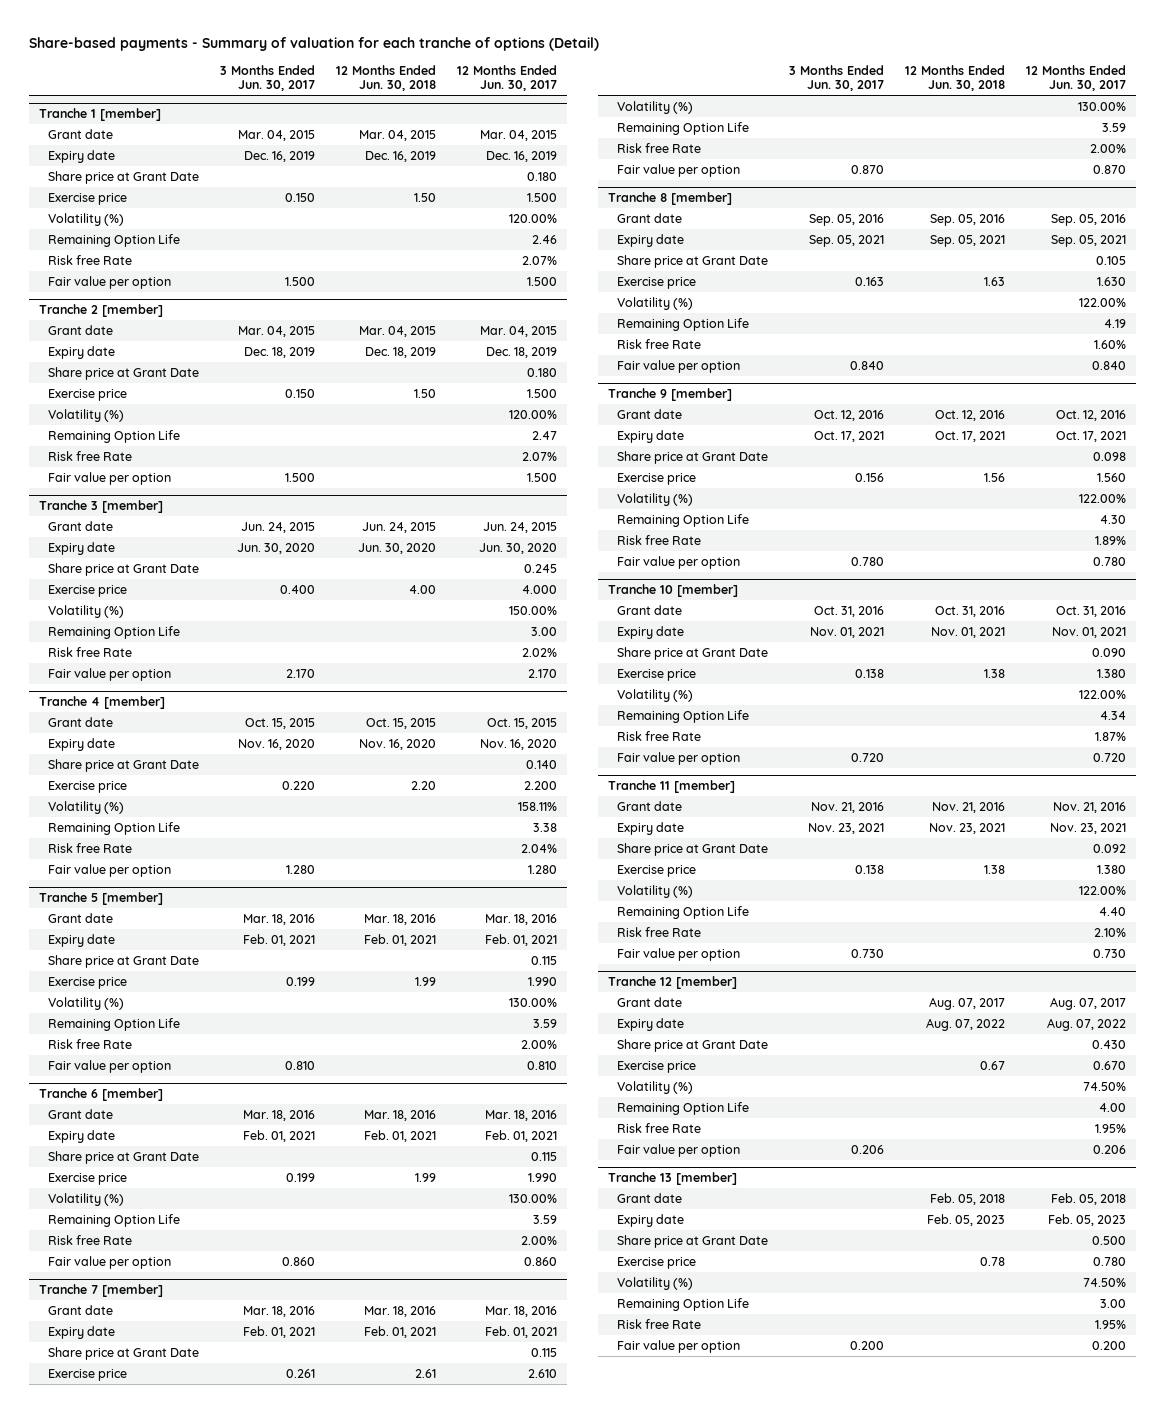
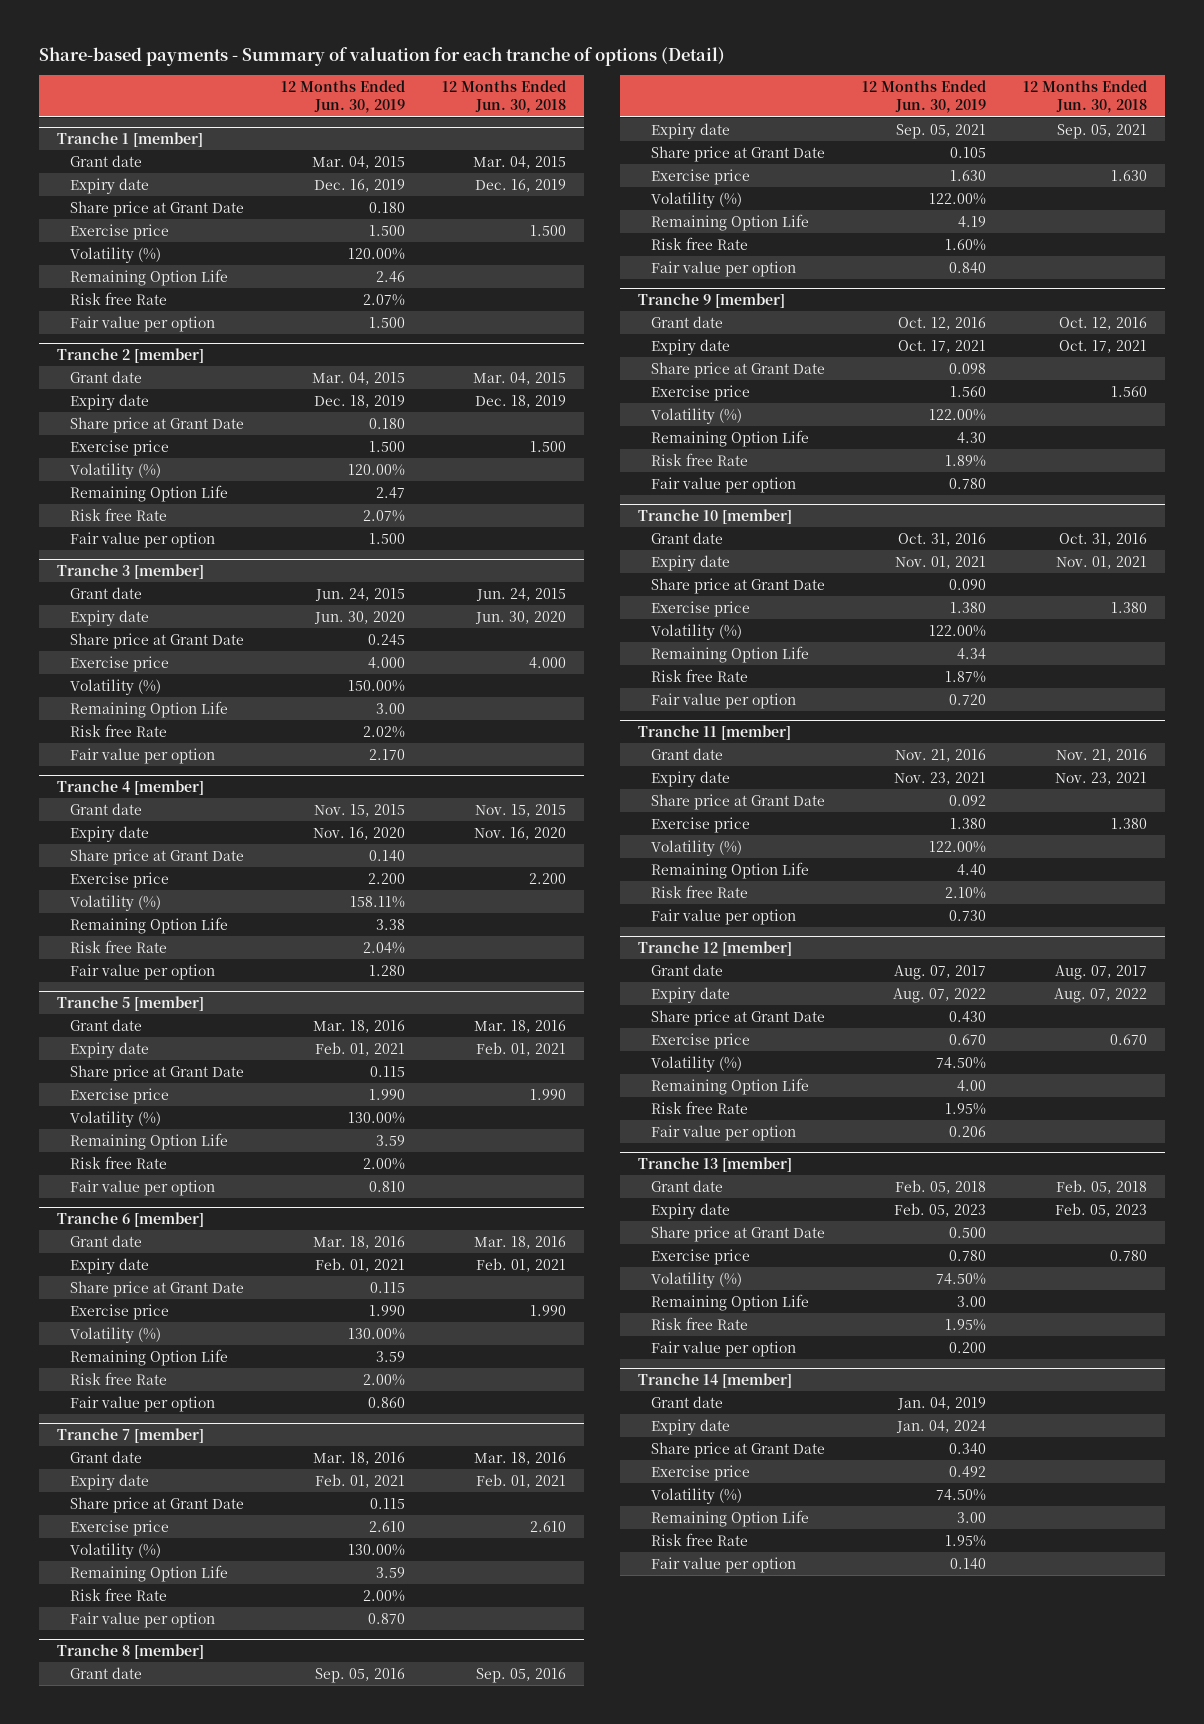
- | 3 Months Ended Jun. 30, 2017 | 12 Months Ended Jun. 30, 2018 | 12 Months Ended Jun. 30, 2017
+ | 12 Months Ended Jun. 30, 2019 | 12 Months Ended Jun. 30, 2018
@ Tranche 1 [member]
- Exercise price | 0.150 | 1.50 | 1.500
+ Exercise price | 1.500 | 1.500
@ Tranche 2 [member]
- Exercise price | 0.150 | 1.50 | 1.500
+ Exercise price | 1.500 | 1.500
@ Tranche 3 [member]
- Exercise price | 0.400 | 4.00 | 4.000
+ Exercise price | 4.000 | 4.000
@ Tranche 4 [member]
- Grant date | Oct. 15, 2015 | Oct. 15, 2015 | Oct. 15, 2015
+ Grant date | Nov. 15, 2015 | Nov. 15, 2015
- Exercise price | 0.220 | 2.20 | 2.200
+ Exercise price | 2.200 | 2.200
@ Tranche 5 [member]
- Exercise price | 0.199 | 1.99 | 1.990
+ Exercise price | 1.990 | 1.990
@ Tranche 6 [member]
- Exercise price | 0.199 | 1.99 | 1.990
+ Exercise price | 1.990 | 1.990
@ Tranche 7 [member]
- Exercise price | 0.261 | 2.61 | 2.610
+ Exercise price | 2.610 | 2.610
@ Tranche 8 [member]
- Exercise price | 0.163 | 1.63 | 1.630
+ Exercise price | 1.630 | 1.630
@ Tranche 9 [member]
- Exercise price | 0.156 | 1.56 | 1.560
+ Exercise price | 1.560 | 1.560
@ Tranche 10 [member]
- Exercise price | 0.138 | 1.38 | 1.380
+ Exercise price | 1.380 | 1.380
@ Tranche 11 [member]
- Exercise price | 0.138 | 1.38 | 1.380
+ Exercise price | 1.380 | 1.380
@ Tranche 12 [member]
- Exercise price | | 0.67 | 0.670
+ Exercise price | 0.670 | 0.670
@ Tranche 13 [member]
- Exercise price | | 0.78 | 0.780
+ Exercise price | 0.780 | 0.780
+ Tranche 14 [member]
+ Grant date | Jan. 04, 2019 |
+ Expiry date | Jan. 04, 2024 |
+ Share price at Grant Date | 0.340 |
+ Exercise price | 0.492 |
+ Volatility (%) | 74.50% |
+ Remaining Option Life | 3.00 |
+ Risk free Rate | 1.95% |
+ Fair value per option | 0.140 |

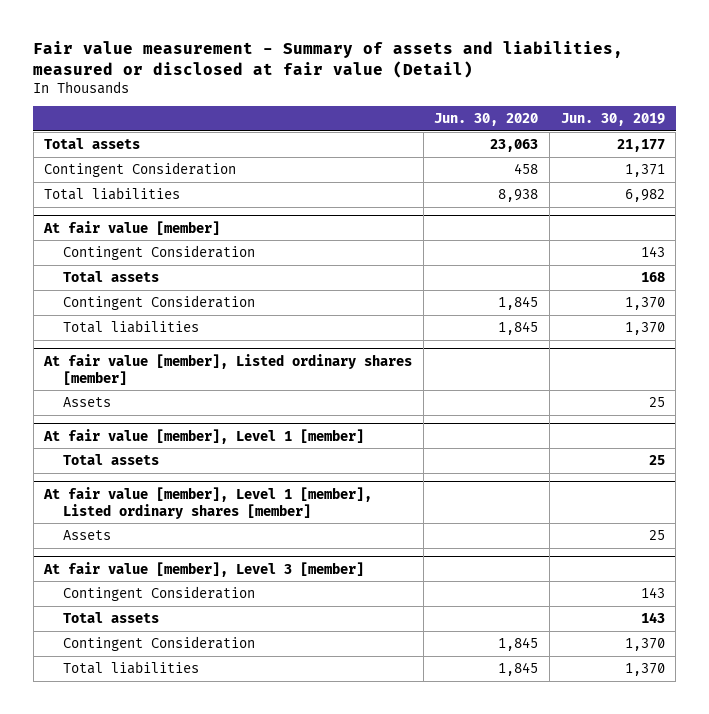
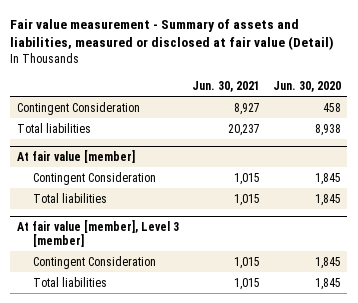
- | Jun. 30, 2020 | Jun. 30, 2019
+ | Jun. 30, 2021 | Jun. 30, 2020
- Total assets | 23,063 | 21,177
@ At fair value [member]
- Contingent Consideration | | 143
- Total assets | | 168
- At fair value [member], Listed ordinary shares [member]
- Assets | | 25
- At fair value [member], Level 1 [member]
- Total assets | | 25
- At fair value [member], Level 1 [member], Listed ordinary shares [member]
- Assets | | 25
@ At fair value [member], Level 3 [member]
- Contingent Consideration | | 143
- Total assets | | 143

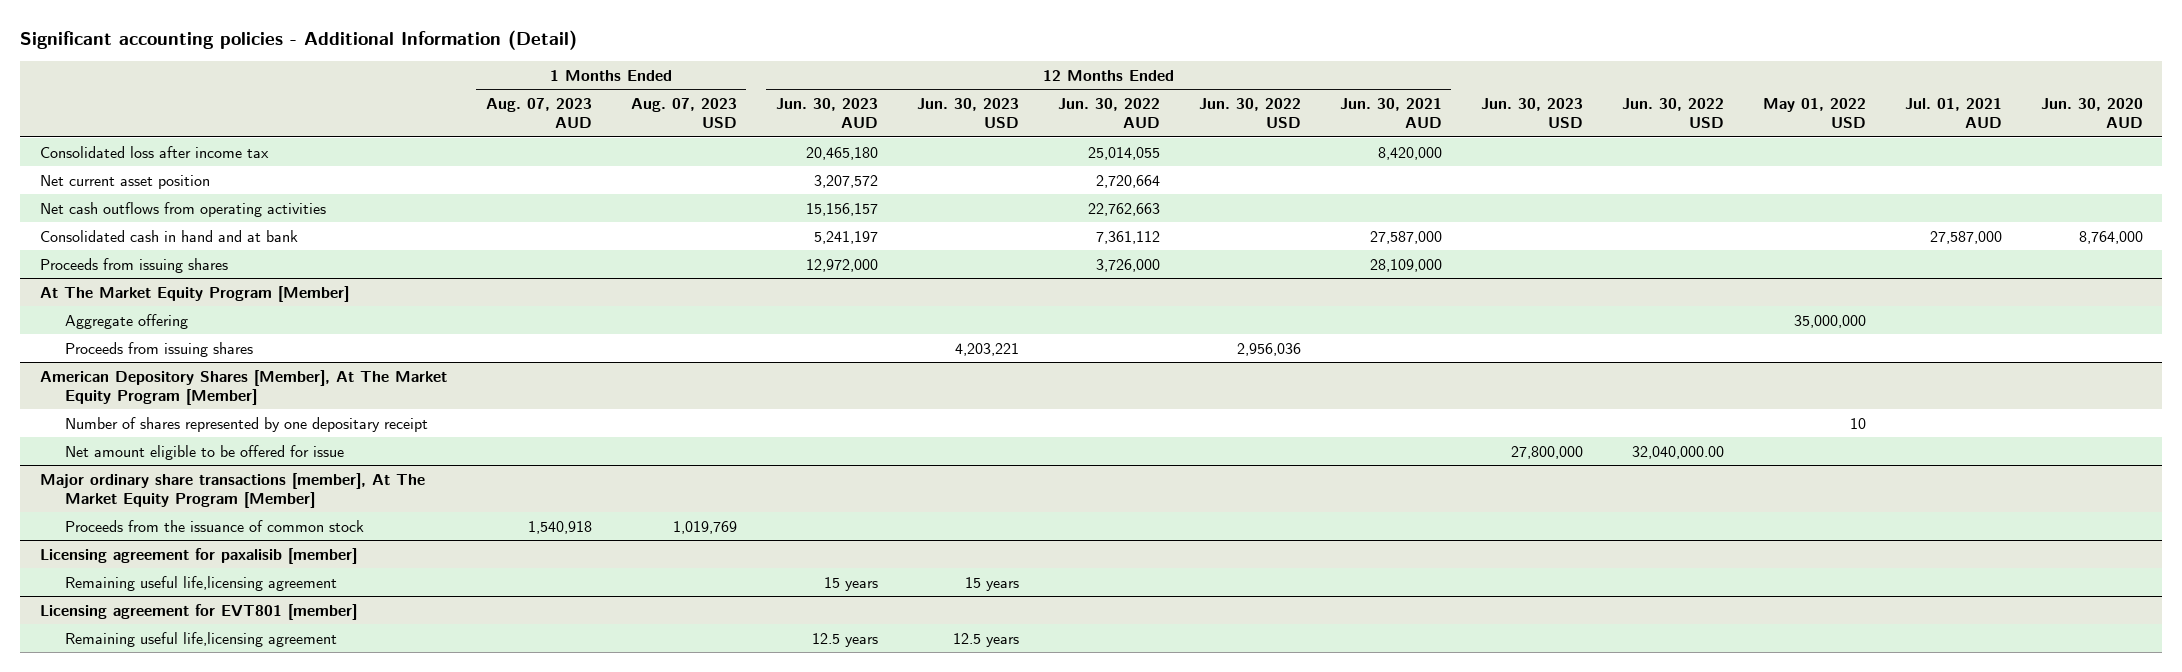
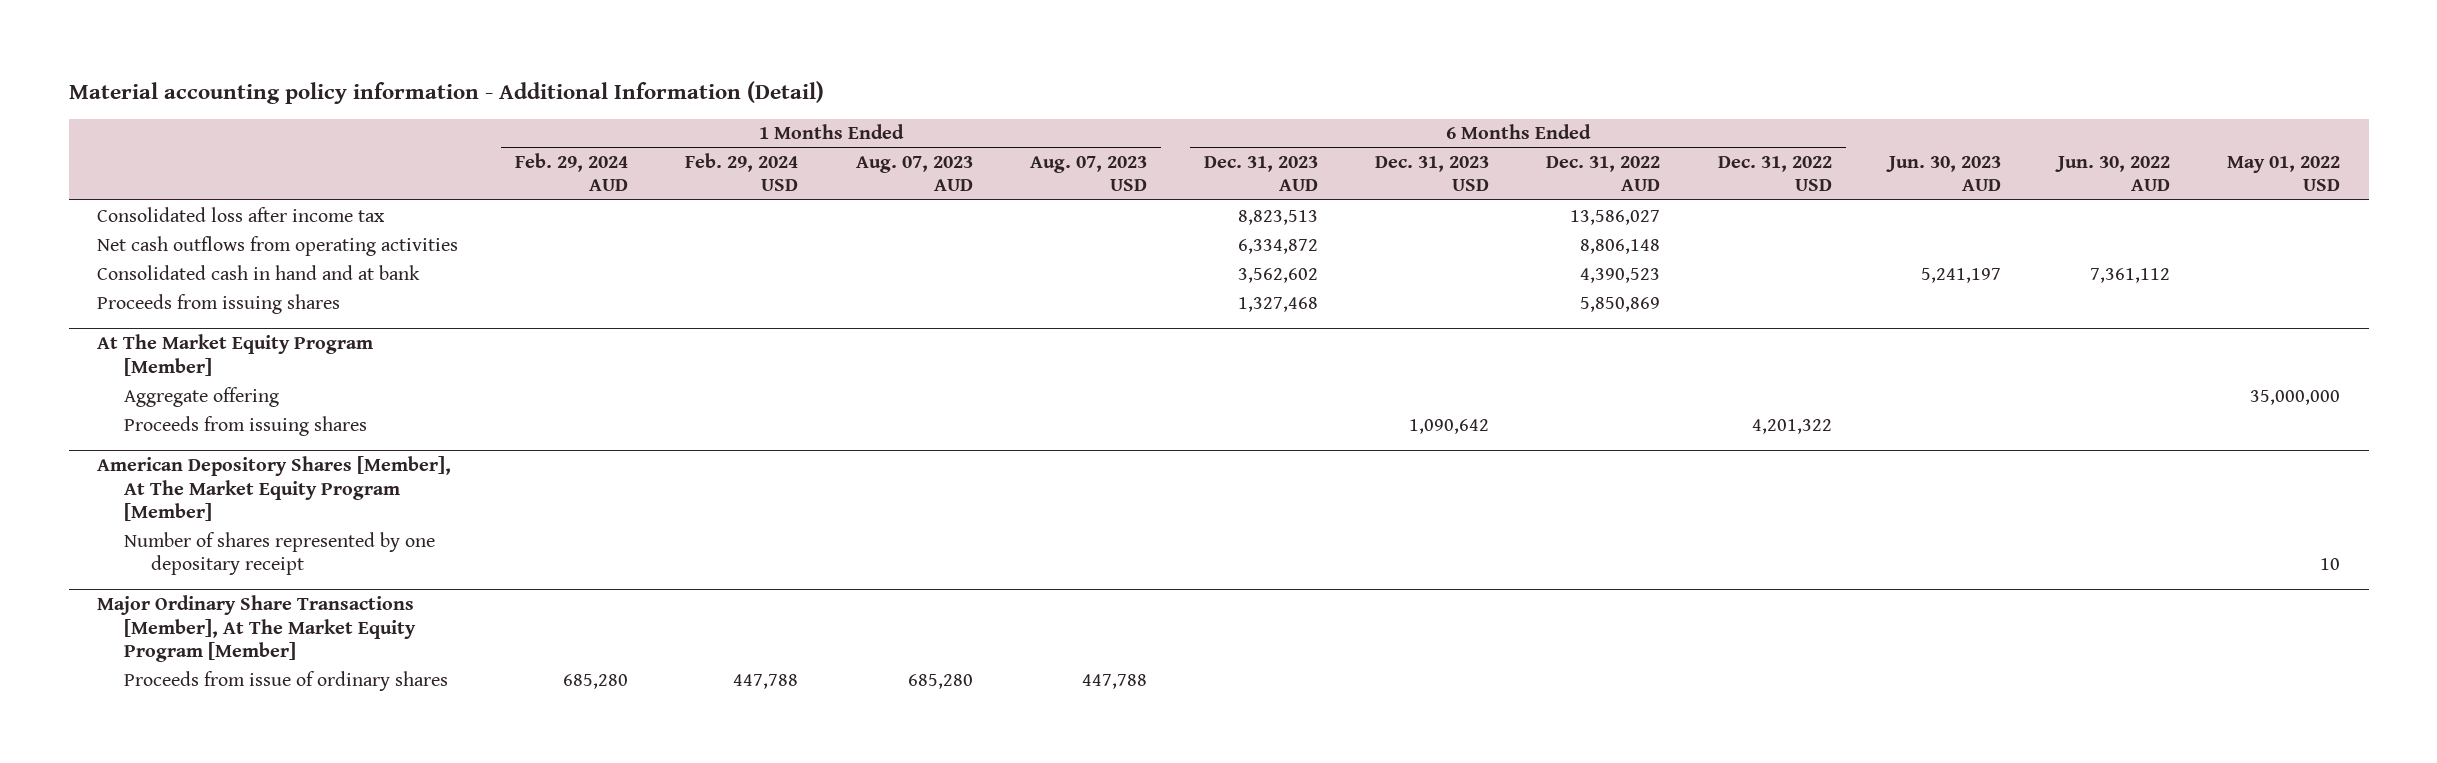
- Significant accounting policies - Additional Information (Detail)
+ Material accounting policy information - Additional Information (Detail)
- | 1 Months Ended Aug. 07, 2023 AUD | 1 Months Ended Aug. 07, 2023 USD | 12 Months Ended Jun. 30, 2023 AUD | 12 Months Ended Jun. 30, 2023 USD | 12 Months Ended Jun. 30, 2022 AUD | 12 Months Ended Jun. 30, 2022 USD | 12 Months Ended Jun. 30, 2021 AUD | Jun. 30, 2023 USD | Jun. 30, 2022 USD | May 01, 2022 USD | Jul. 01, 2021 AUD | Jun. 30, 2020 AUD
+ | 1 Months Ended Feb. 29, 2024 AUD | 1 Months Ended Feb. 29, 2024 USD | 1 Months Ended Aug. 07, 2023 AUD | 1 Months Ended Aug. 07, 2023 USD | 6 Months Ended Dec. 31, 2023 AUD | 6 Months Ended Dec. 31, 2023 USD | 6 Months Ended Dec. 31, 2022 AUD | 6 Months Ended Dec. 31, 2022 USD | Jun. 30, 2023 AUD | Jun. 30, 2022 AUD | May 01, 2022 USD
- Net current asset position | | | 3,207,572 | | 2,720,664 | | | | | | |
@ American Depository Shares [Member], At The Market Equity Program [Member]
- Net amount eligible to be offered for issue | | | | | | | | 27,800,000 | 32,040,000.00 | | |
- Major ordinary share transactions [member], At The Market Equity Program [Member]
- Proceeds from the issuance of common stock | 1,540,918 | 1,019,769 | | | | | | | | | |
- Licensing agreement for paxalisib [member]
- Remaining useful life,licensing agreement | | | 15 years | 15 years | | | | | | | |
- Licensing agreement for EVT801 [member]
- Remaining useful life,licensing agreement | | | 12.5 years | 12.5 years | | | | | | | |
+ Major Ordinary Share Transactions [Member], At The Market Equity Program [Member]
+ Proceeds from issue of ordinary shares | 685,280 | 447,788 | 685,280 | 447,788 | | | | | | |

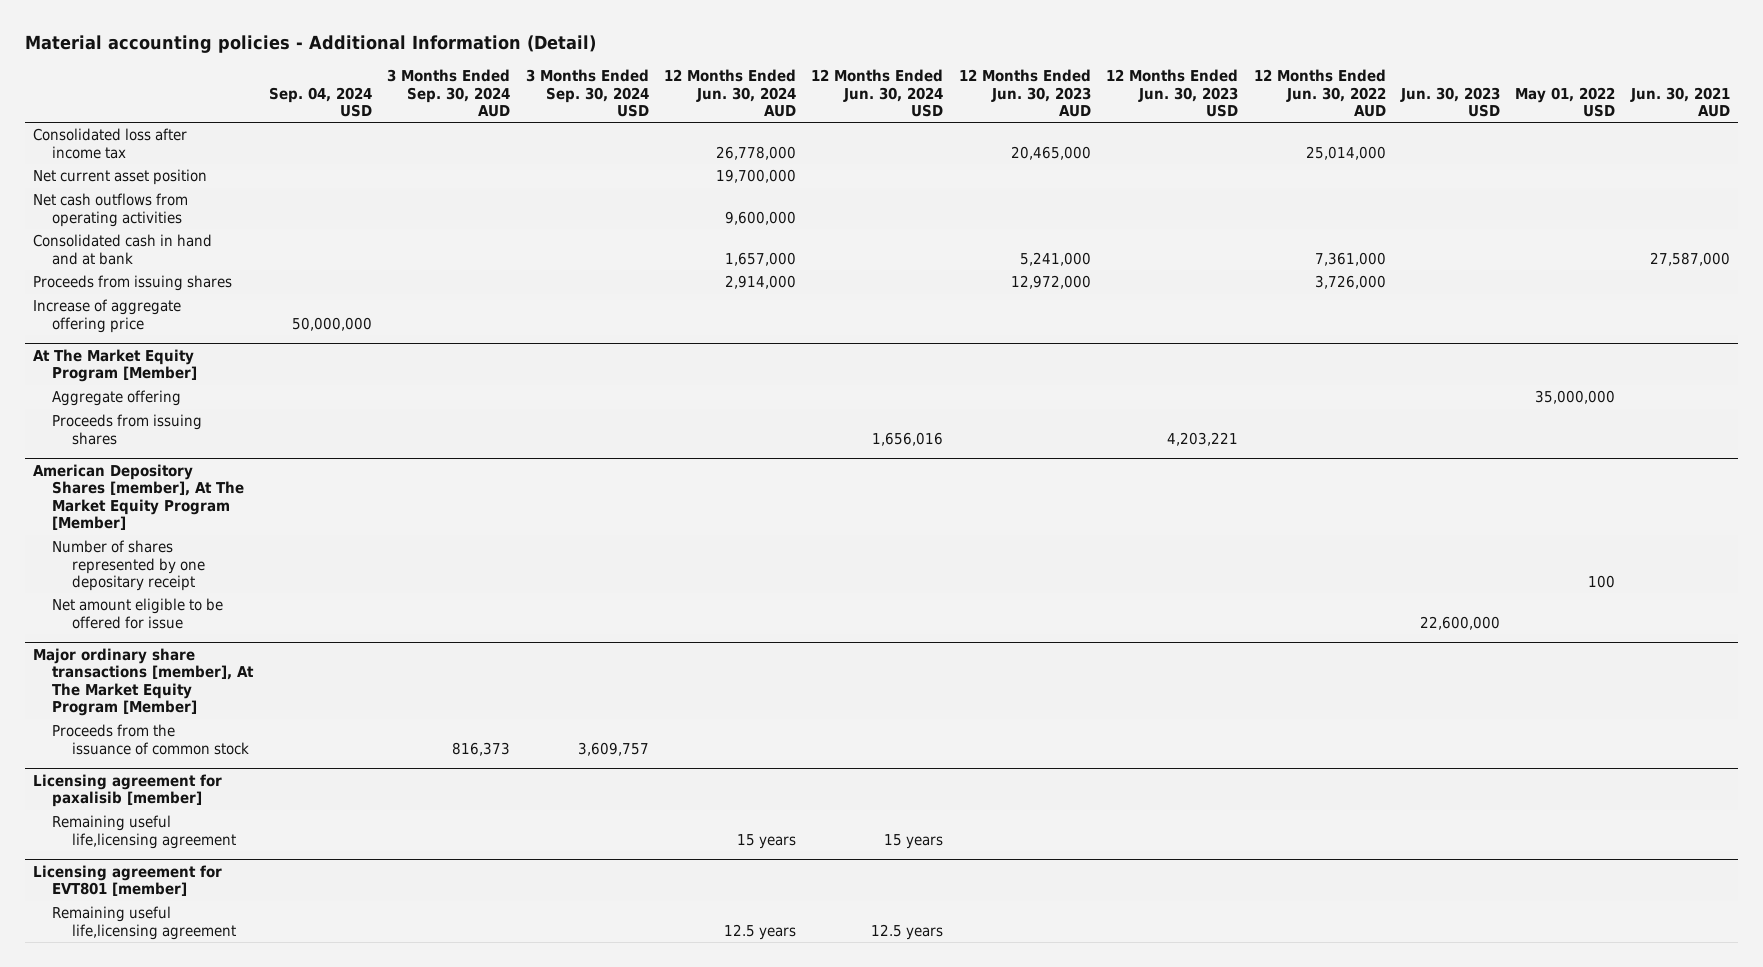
- Material accounting policy information - Additional Information (Detail)
+ Material accounting policies - Additional Information (Detail)
- | 1 Months Ended Feb. 29, 2024 AUD | 1 Months Ended Feb. 29, 2024 USD | 1 Months Ended Aug. 07, 2023 AUD | 1 Months Ended Aug. 07, 2023 USD | 6 Months Ended Dec. 31, 2023 AUD | 6 Months Ended Dec. 31, 2023 USD | 6 Months Ended Dec. 31, 2022 AUD | 6 Months Ended Dec. 31, 2022 USD | Jun. 30, 2023 AUD | Jun. 30, 2022 AUD | May 01, 2022 USD
+ | Sep. 04, 2024 USD | 3 Months Ended Sep. 30, 2024 AUD | 3 Months Ended Sep. 30, 2024 USD | 12 Months Ended Jun. 30, 2024 AUD | 12 Months Ended Jun. 30, 2024 USD | 12 Months Ended Jun. 30, 2023 AUD | 12 Months Ended Jun. 30, 2023 USD | 12 Months Ended Jun. 30, 2022 AUD | Jun. 30, 2023 USD | May 01, 2022 USD | Jun. 30, 2021 AUD
+ Net current asset position | | | | 19,700,000 | | | | | | |
+ Increase of aggregate offering price | 50,000,000 | | | | | | | | | |
- American Depository Shares [Member], At The Market Equity Program [Member]
- Number of shares represented by one depositary receipt | | | | | | | | | | | 10
- Major Ordinary Share Transactions [Member], At The Market Equity Program [Member]
- Proceeds from issue of ordinary shares | 685,280 | 447,788 | 685,280 | 447,788 | | | | | | |
+ American Depository Shares [member], At The Market Equity Program [Member]
+ Number of shares represented by one depositary receipt | | | | | | | | | | 100 |
+ Net amount eligible to be offered for issue | | | | | | | | | 22,600,000 | |
+ Major ordinary share transactions [member], At The Market Equity Program [Member]
+ Proceeds from the issuance of common stock | | 816,373 | 3,609,757 | | | | | | | |
+ Licensing agreement for paxalisib [member]
+ Remaining useful life,licensing agreement | | | | 15 years | 15 years | | | | | |
+ Licensing agreement for EVT801 [member]
+ Remaining useful life,licensing agreement | | | | 12.5 years | 12.5 years | | | | | |

